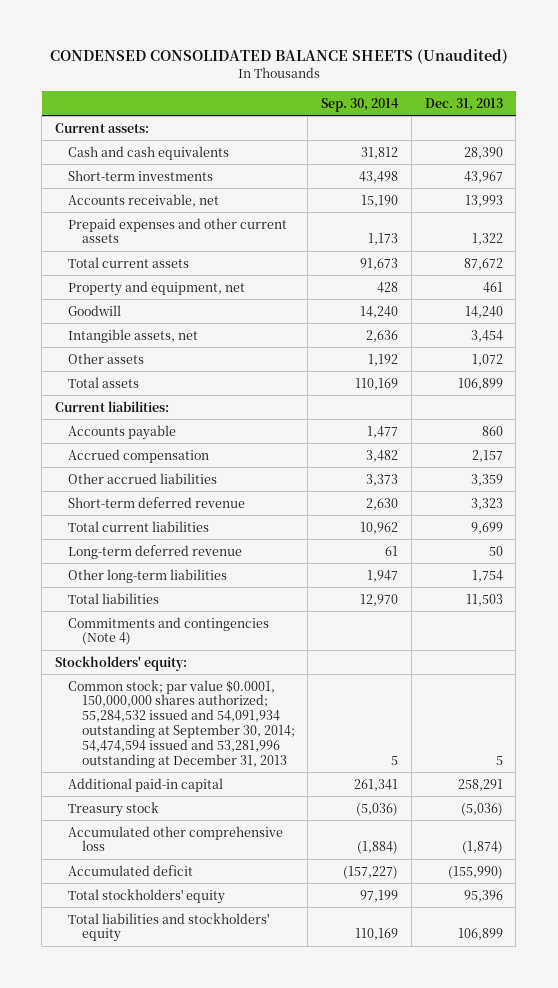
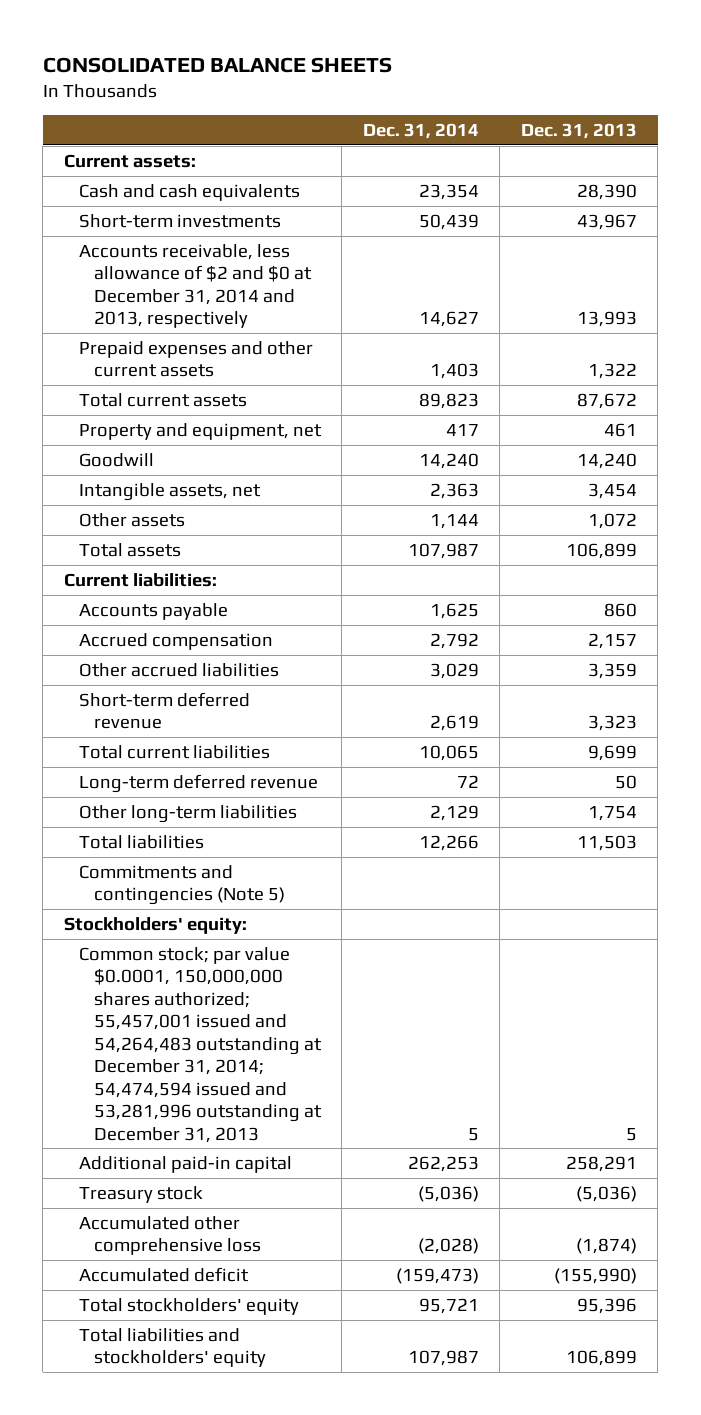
- CONDENSED CONSOLIDATED BALANCE SHEETS (Unaudited)
+ CONSOLIDATED BALANCE SHEETS
- | Sep. 30, 2014 | Dec. 31, 2013
+ | Dec. 31, 2014 | Dec. 31, 2013
- Accounts receivable, net | 15,190 | 13,993
+ Accounts receivable, less allowance of $2 and $0 at December 31, 2014 and 2013, respectively | 14,627 | 13,993
- Commitments and contingencies (Note 4)
+ Commitments and contingencies (Note 5)
- Common stock; par value $0.0001, 150,000,000 shares authorized; 55,284,532 issued and 54,091,934 outstanding at September 30, 2014; 54,474,594 issued and 53,281,996 outstanding at December 31, 2013 | 5 | 5
+ Common stock; par value $0.0001, 150,000,000 shares authorized; 55,457,001 issued and 54,264,483 outstanding at December 31, 2014; 54,474,594 issued and 53,281,996 outstanding at December 31, 2013 | 5 | 5

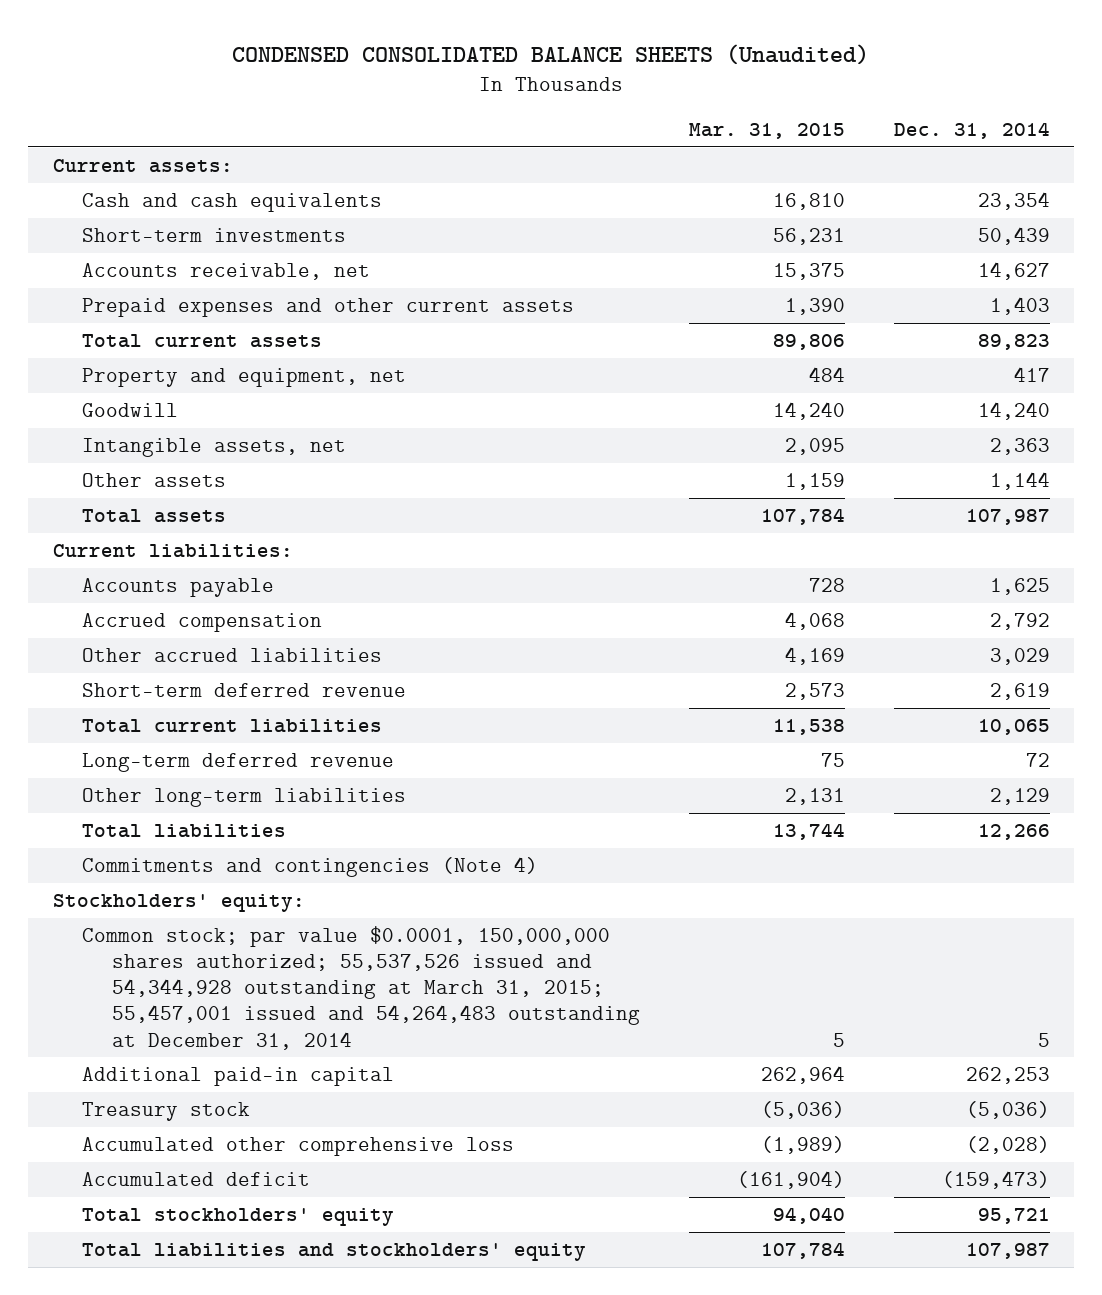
- CONSOLIDATED BALANCE SHEETS
+ CONDENSED CONSOLIDATED BALANCE SHEETS (Unaudited)
- | Dec. 31, 2014 | Dec. 31, 2013
+ | Mar. 31, 2015 | Dec. 31, 2014
- Accounts receivable, less allowance of $2 and $0 at December 31, 2014 and 2013, respectively | 14,627 | 13,993
+ Accounts receivable, net | 15,375 | 14,627
- Commitments and contingencies (Note 5)
+ Commitments and contingencies (Note 4)
- Common stock; par value $0.0001, 150,000,000 shares authorized; 55,457,001 issued and 54,264,483 outstanding at December 31, 2014; 54,474,594 issued and 53,281,996 outstanding at December 31, 2013 | 5 | 5
+ Common stock; par value $0.0001, 150,000,000 shares authorized; 55,537,526 issued and 54,344,928 outstanding at March 31, 2015; 55,457,001 issued and 54,264,483 outstanding at December 31, 2014 | 5 | 5

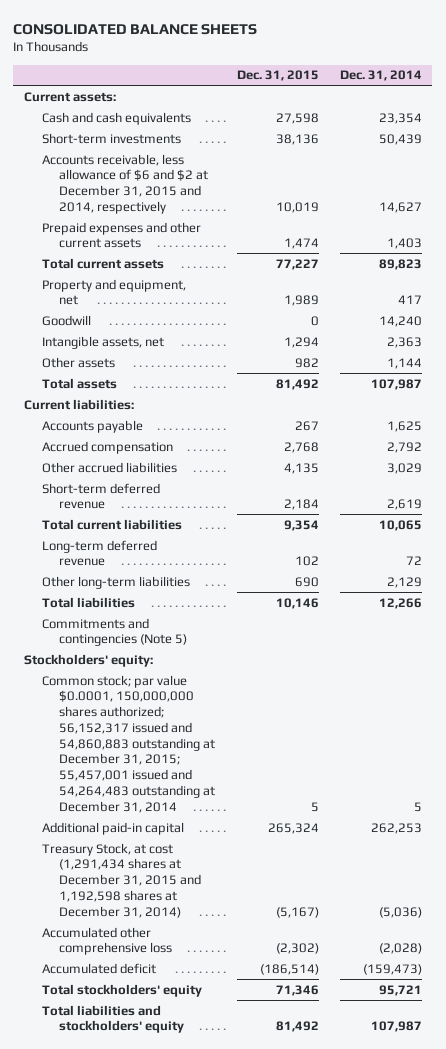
- CONDENSED CONSOLIDATED BALANCE SHEETS (Unaudited)
+ CONSOLIDATED BALANCE SHEETS
- | Mar. 31, 2015 | Dec. 31, 2014
+ | Dec. 31, 2015 | Dec. 31, 2014
- Accounts receivable, net | 15,375 | 14,627
+ Accounts receivable, less allowance of $6 and $2 at December 31, 2015 and 2014, respectively | 10,019 | 14,627
- Commitments and contingencies (Note 4)
+ Commitments and contingencies (Note 5)
- Common stock; par value $0.0001, 150,000,000 shares authorized; 55,537,526 issued and 54,344,928 outstanding at March 31, 2015; 55,457,001 issued and 54,264,483 outstanding at December 31, 2014 | 5 | 5
+ Common stock; par value $0.0001, 150,000,000 shares authorized; 56,152,317 issued and 54,860,883 outstanding at December 31, 2015; 55,457,001 issued and 54,264,483 outstanding at December 31, 2014 | 5 | 5
- Treasury stock | (5,036) | (5,036)
+ Treasury Stock, at cost (1,291,434 shares at December 31, 2015 and 1,192,598 shares at December 31, 2014) | (5,167) | (5,036)

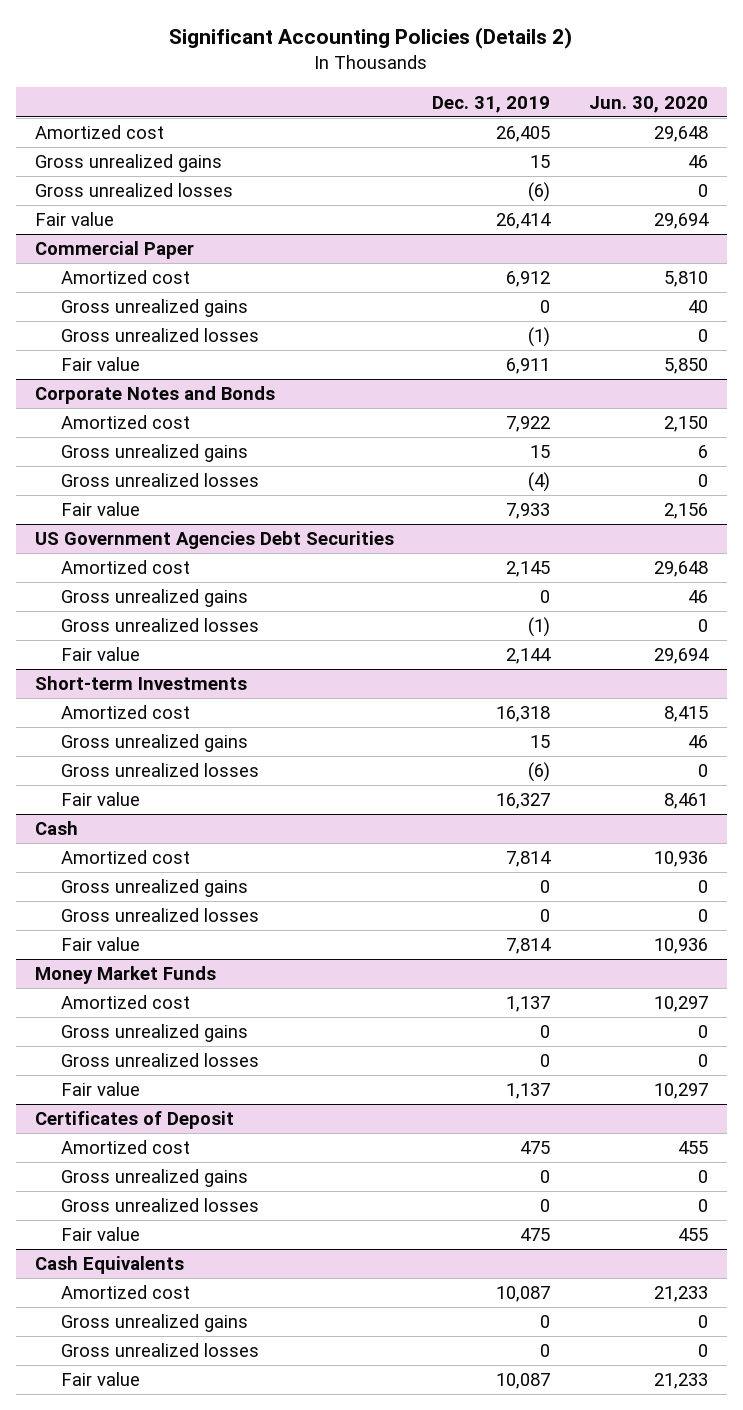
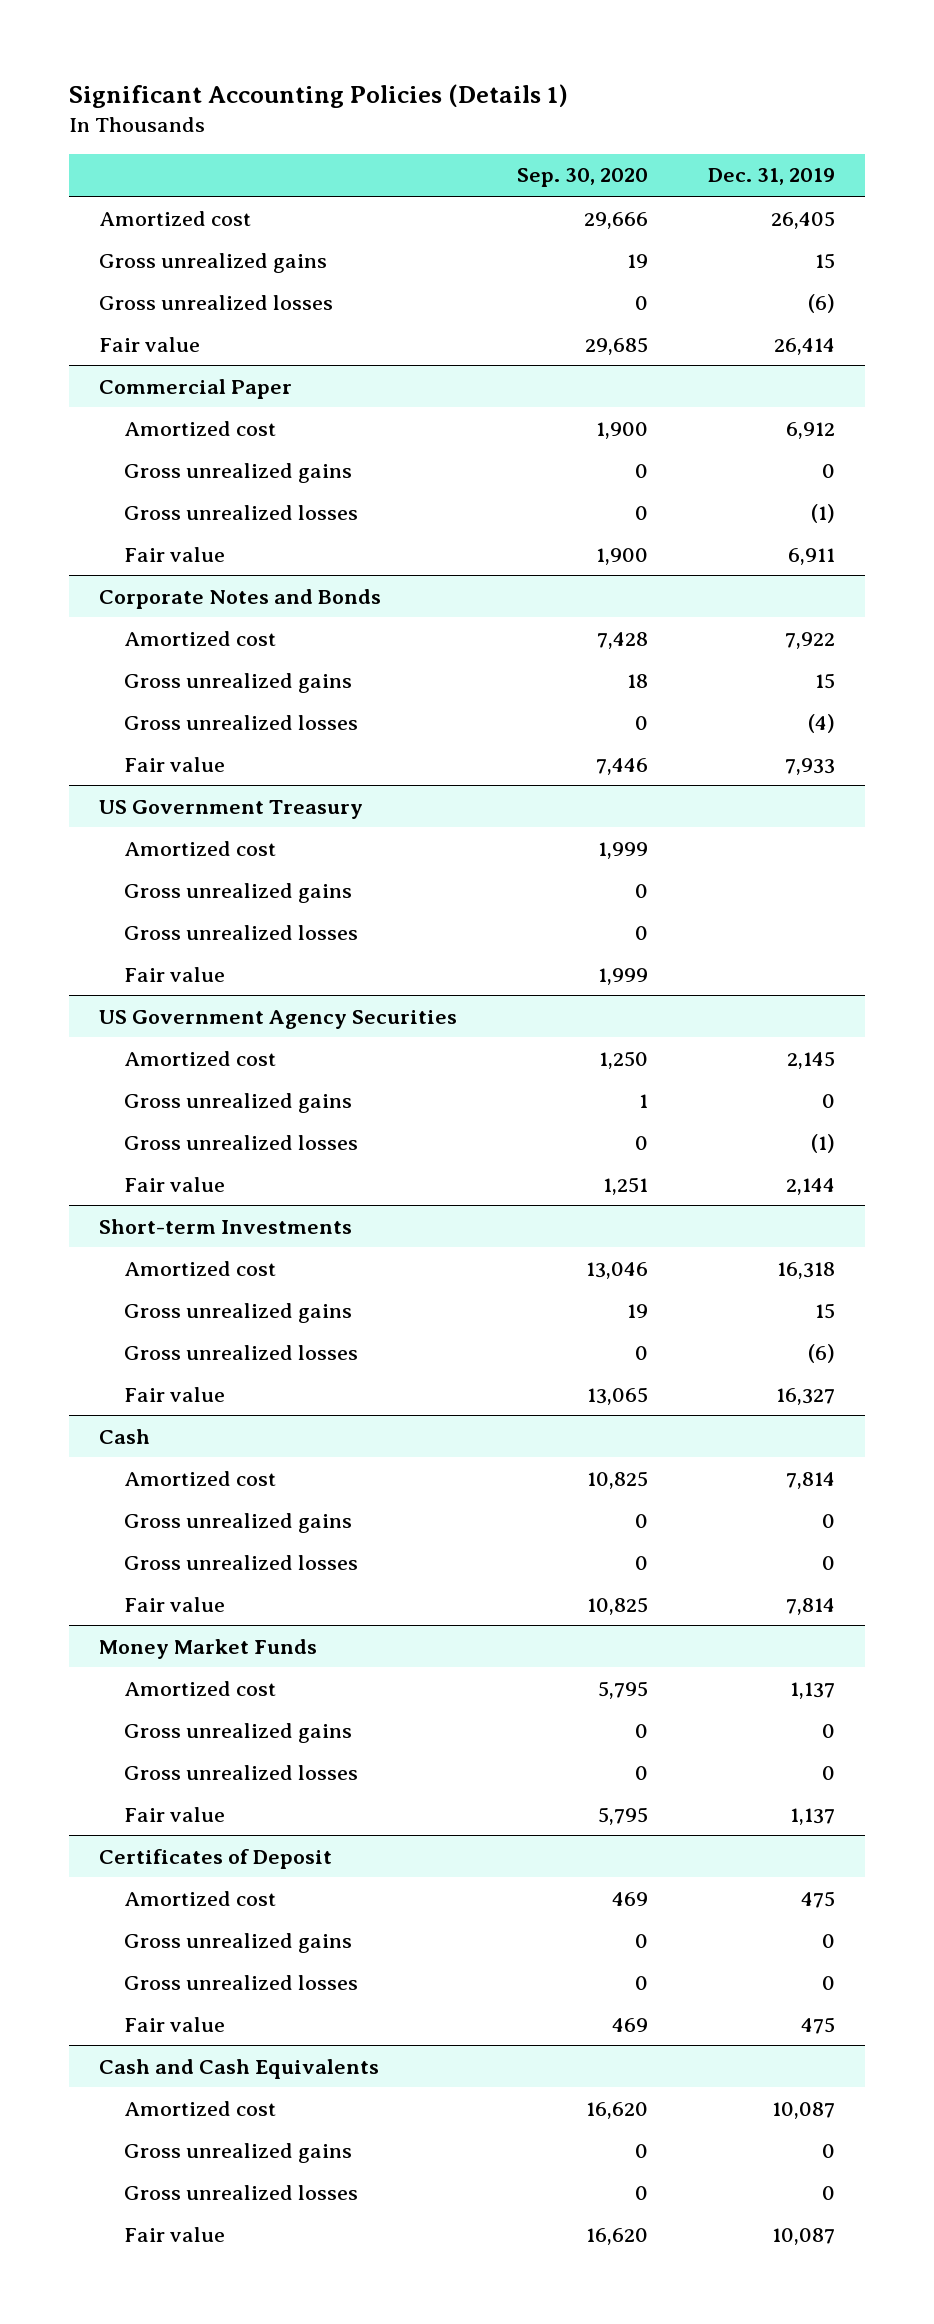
- Significant Accounting Policies (Details 2)
+ Significant Accounting Policies (Details 1)
- | Dec. 31, 2019 | Jun. 30, 2020
+ | Sep. 30, 2020 | Dec. 31, 2019
- US Government Agencies Debt Securities
+ US Government Treasury
+ Amortized cost | 1,999 |
+ Gross unrealized gains | 0 |
+ Gross unrealized losses | 0 |
+ Fair value | 1,999 |
+ US Government Agency Securities
- Cash Equivalents
+ Cash and Cash Equivalents

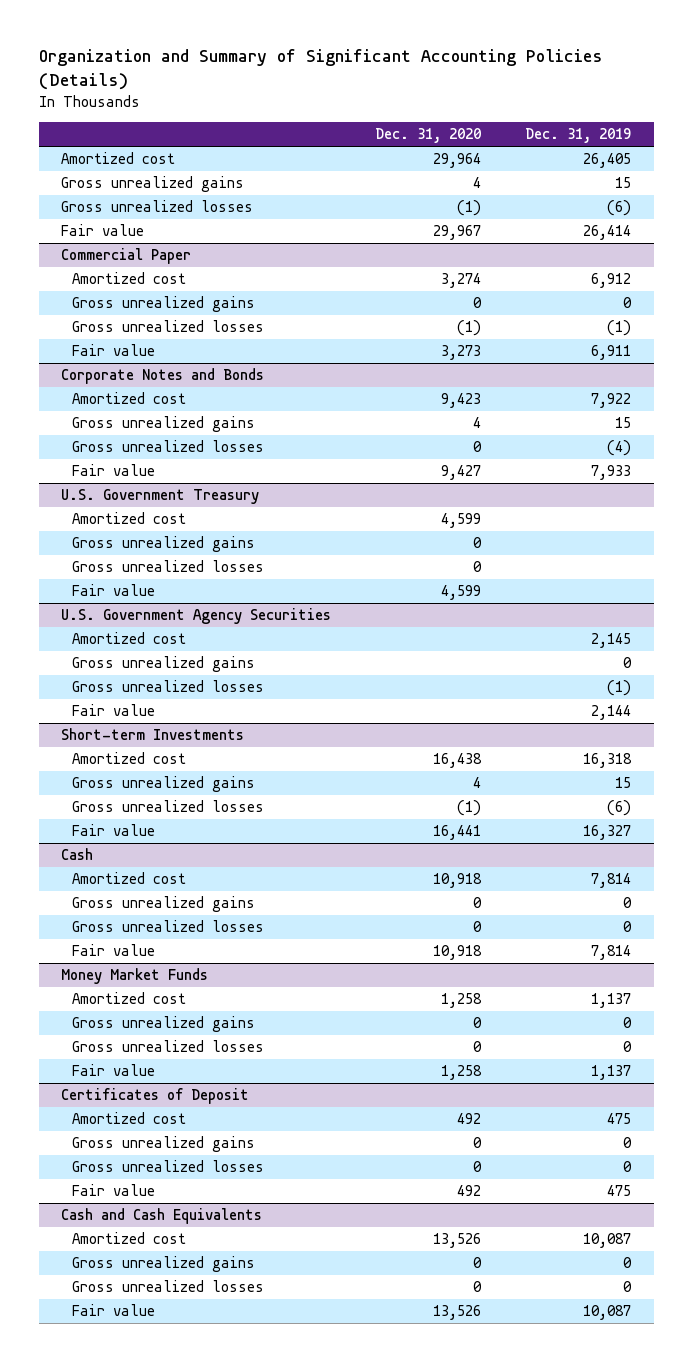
- Significant Accounting Policies (Details 1)
+ Organization and Summary of Significant Accounting Policies (Details)
- | Sep. 30, 2020 | Dec. 31, 2019
+ | Dec. 31, 2020 | Dec. 31, 2019
- US Government Treasury
+ U.S. Government Treasury
- US Government Agency Securities
+ U.S. Government Agency Securities

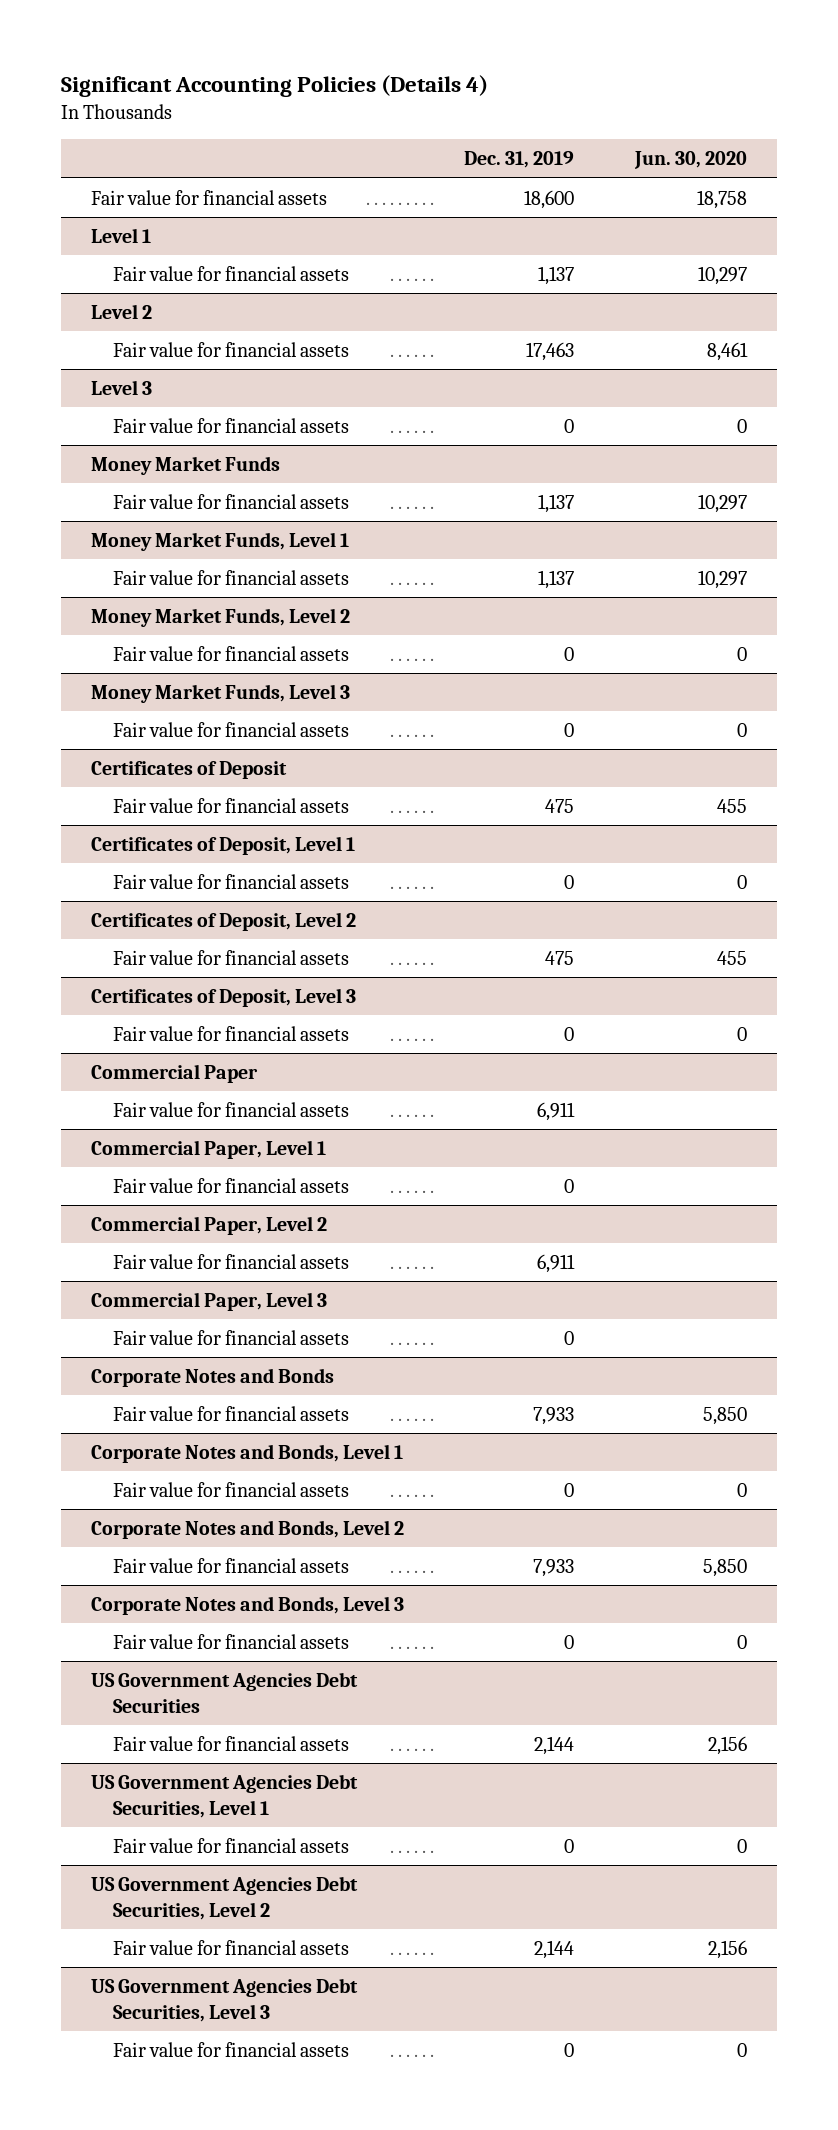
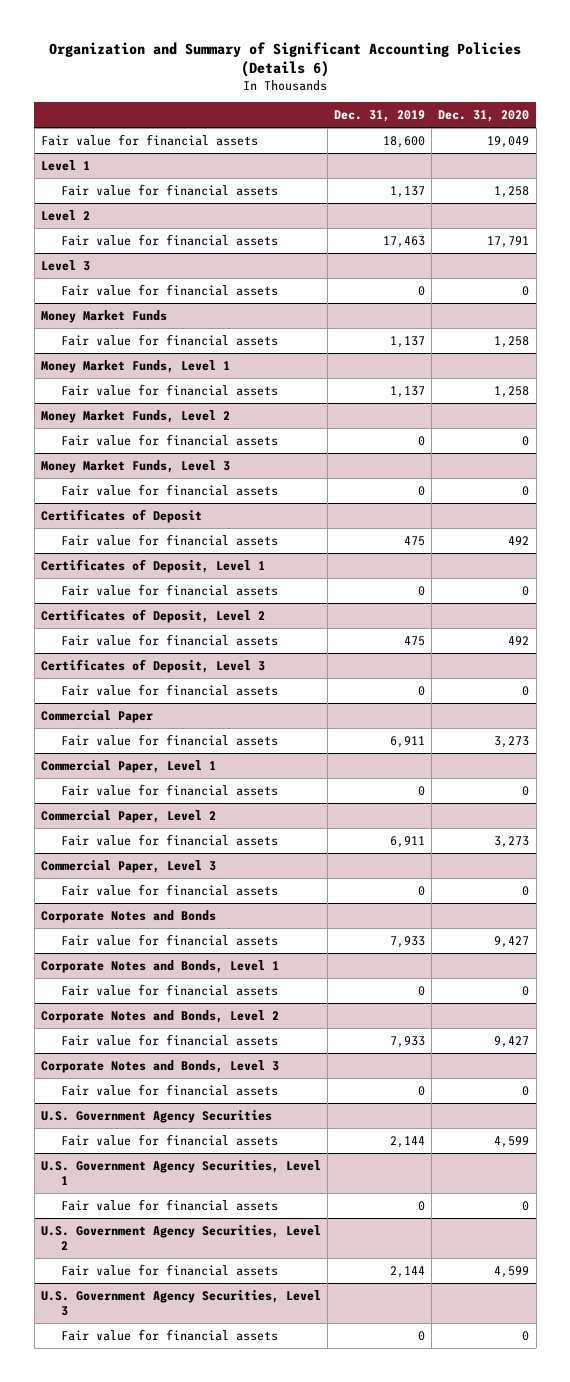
- Significant Accounting Policies (Details 4)
+ Organization and Summary of Significant Accounting Policies (Details 6)
- | Dec. 31, 2019 | Jun. 30, 2020
+ | Dec. 31, 2019 | Dec. 31, 2020
- US Government Agencies Debt Securities
+ U.S. Government Agency Securities
- US Government Agencies Debt Securities, Level 1
+ U.S. Government Agency Securities, Level 1
- US Government Agencies Debt Securities, Level 2
+ U.S. Government Agency Securities, Level 2
- US Government Agencies Debt Securities, Level 3
+ U.S. Government Agency Securities, Level 3

